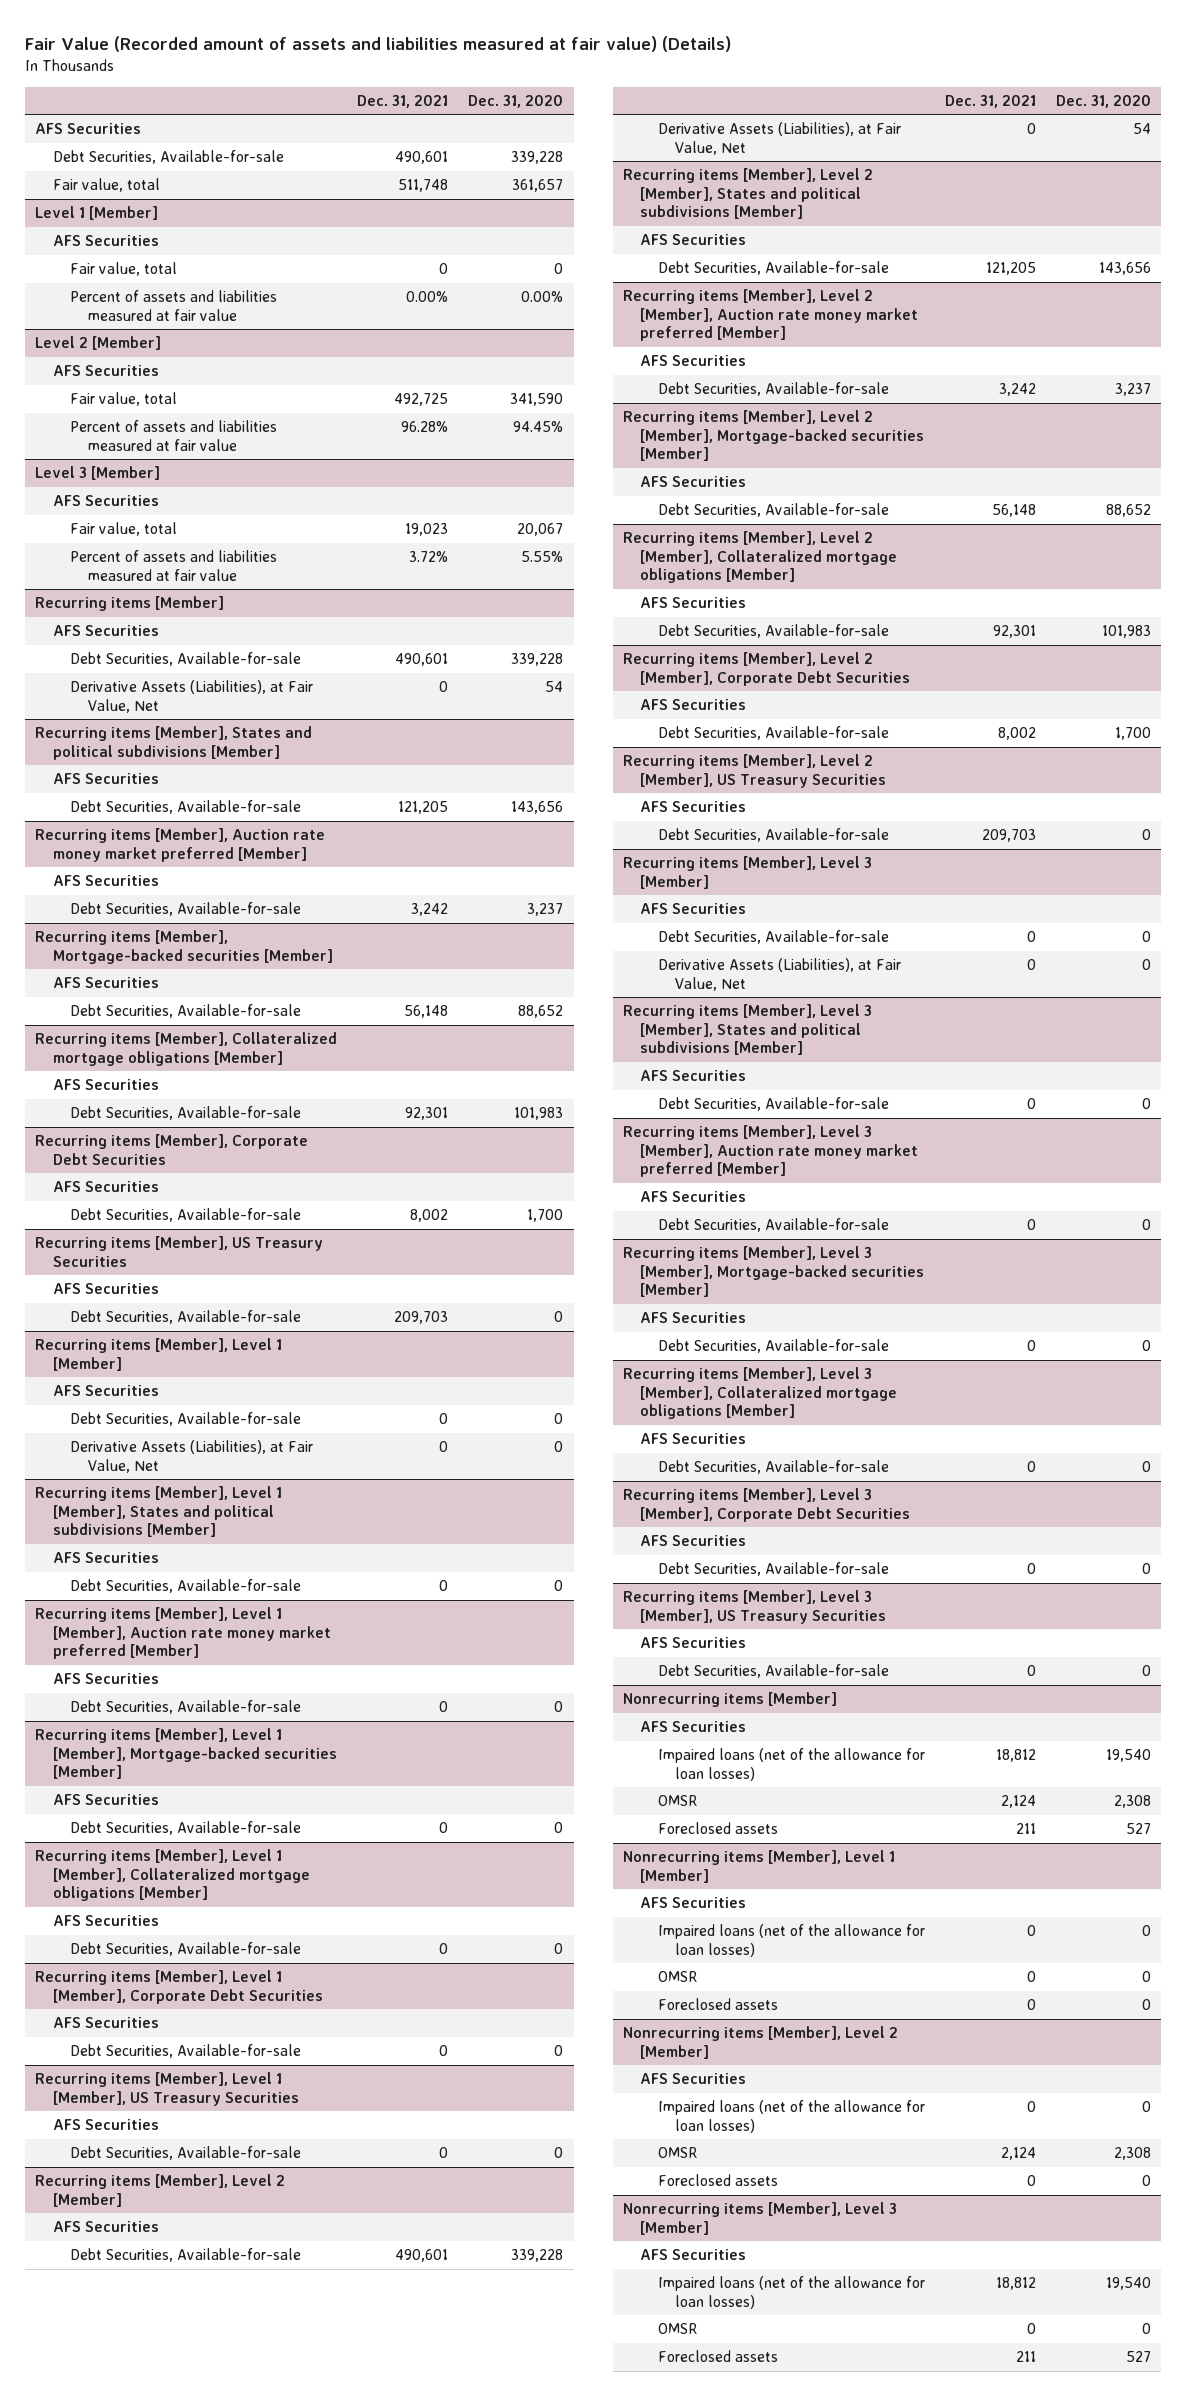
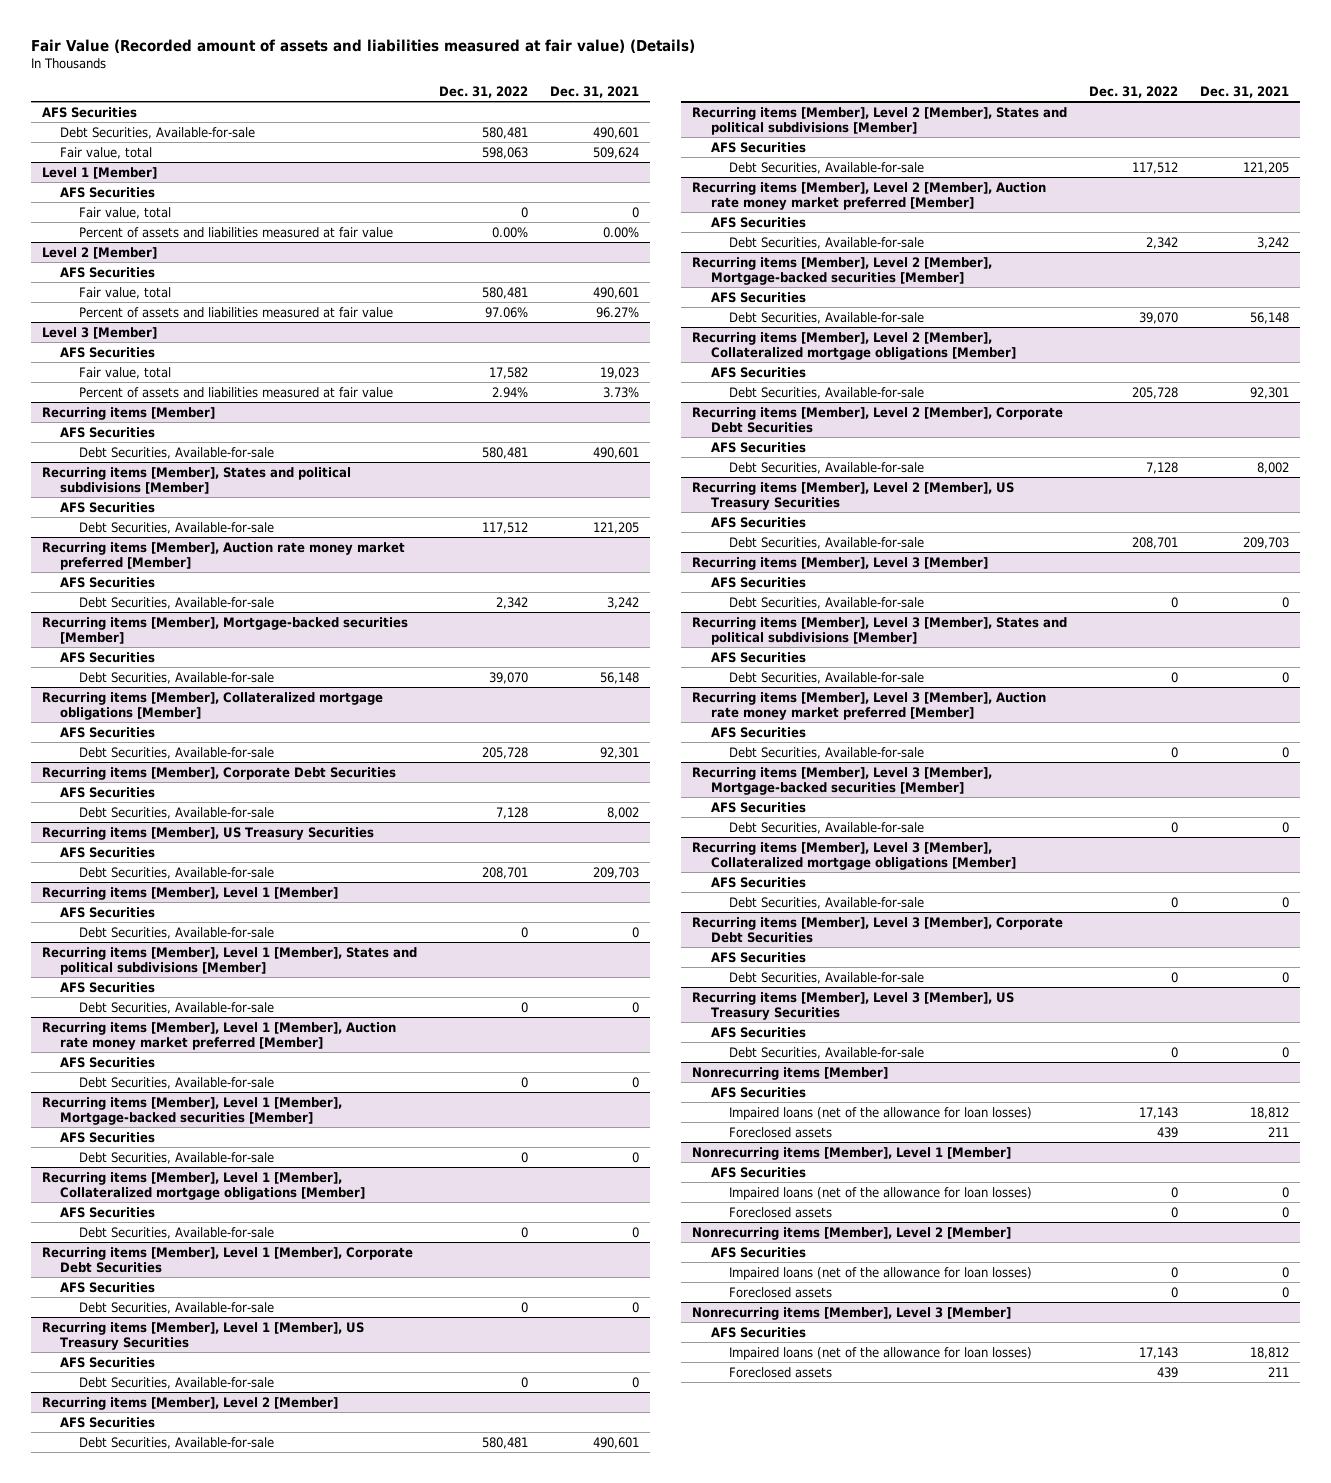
- | Dec. 31, 2021 | Dec. 31, 2020
+ | Dec. 31, 2022 | Dec. 31, 2021
- Fair value, total | 511,748 | 361,657
+ Fair value, total | 598,063 | 509,624
@ Level 2 [Member]
- Fair value, total | 492,725 | 341,590
- Percent of assets and liabilities measured at fair value | 96.28% | 94.45%
+ Fair value, total | 580,481 | 490,601
+ Percent of assets and liabilities measured at fair value | 97.06% | 96.27%
@ Level 3 [Member]
- Percent of assets and liabilities measured at fair value | 3.72% | 5.55%
+ Percent of assets and liabilities measured at fair value | 2.94% | 3.73%
@ Recurring items [Member]
- Derivative Assets (Liabilities), at Fair Value, Net | 0 | 54
@ Recurring items [Member], Level 1 [Member]
- Derivative Assets (Liabilities), at Fair Value, Net | 0 | 0
@ Recurring items [Member], Level 2 [Member]
- Derivative Assets (Liabilities), at Fair Value, Net | 0 | 54
@ Recurring items [Member], Level 3 [Member]
- Derivative Assets (Liabilities), at Fair Value, Net | 0 | 0
@ Nonrecurring items [Member]
- OMSR | 2,124 | 2,308
@ Nonrecurring items [Member], Level 1 [Member]
- OMSR | 0 | 0
@ Nonrecurring items [Member], Level 2 [Member]
- OMSR | 2,124 | 2,308
@ Nonrecurring items [Member], Level 3 [Member]
- OMSR | 0 | 0

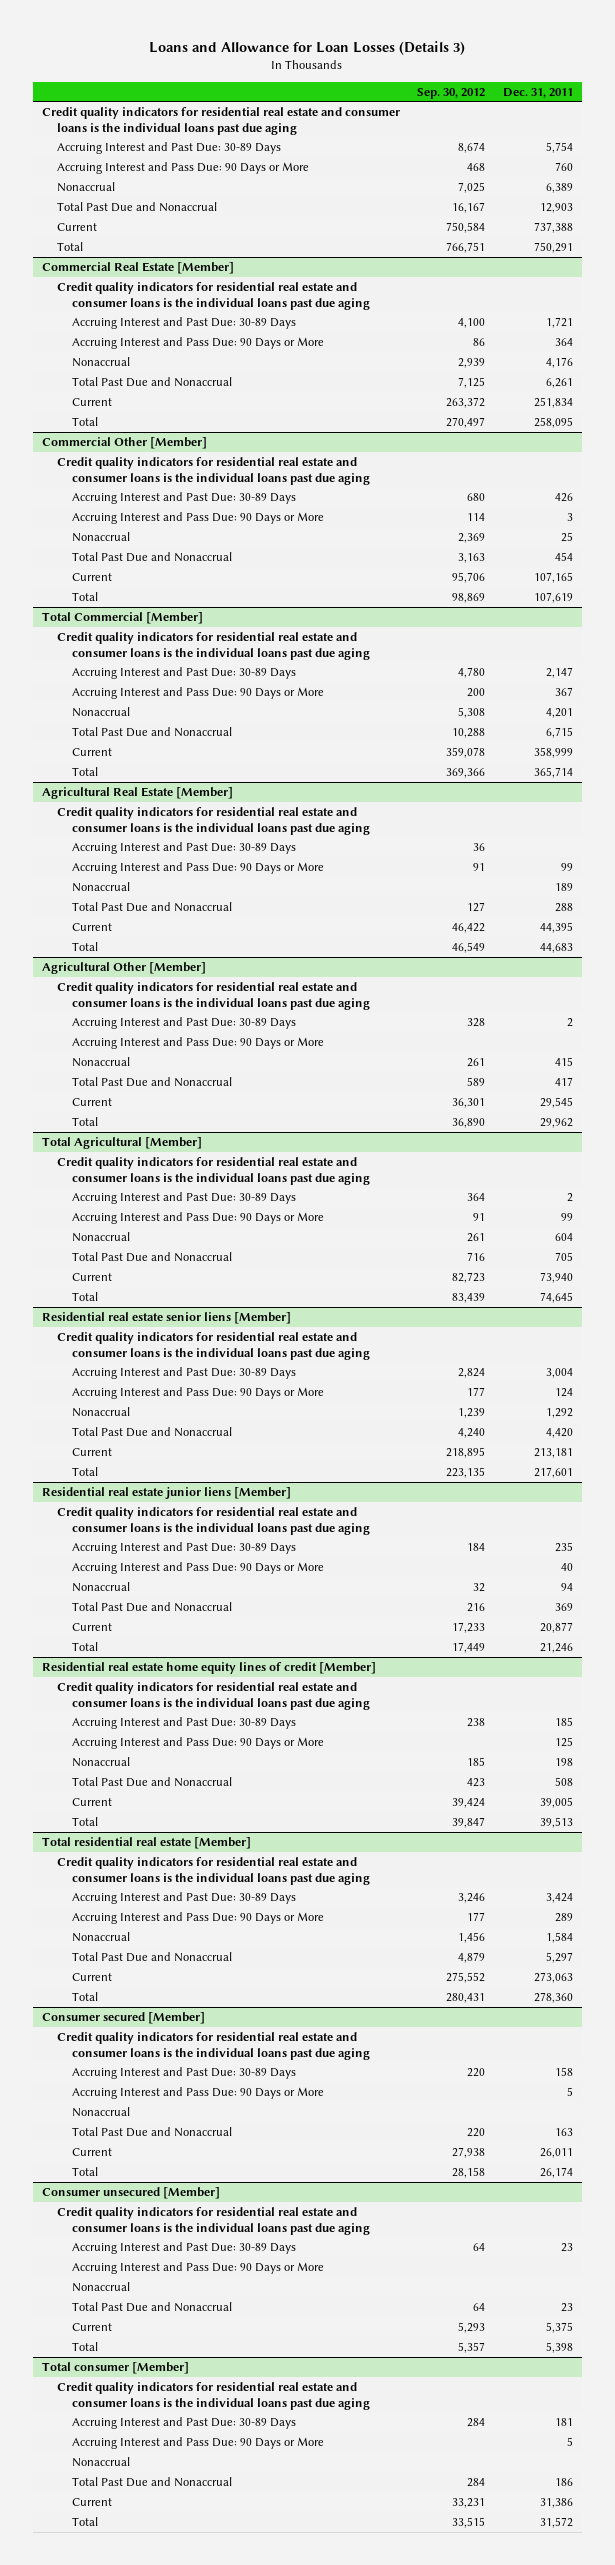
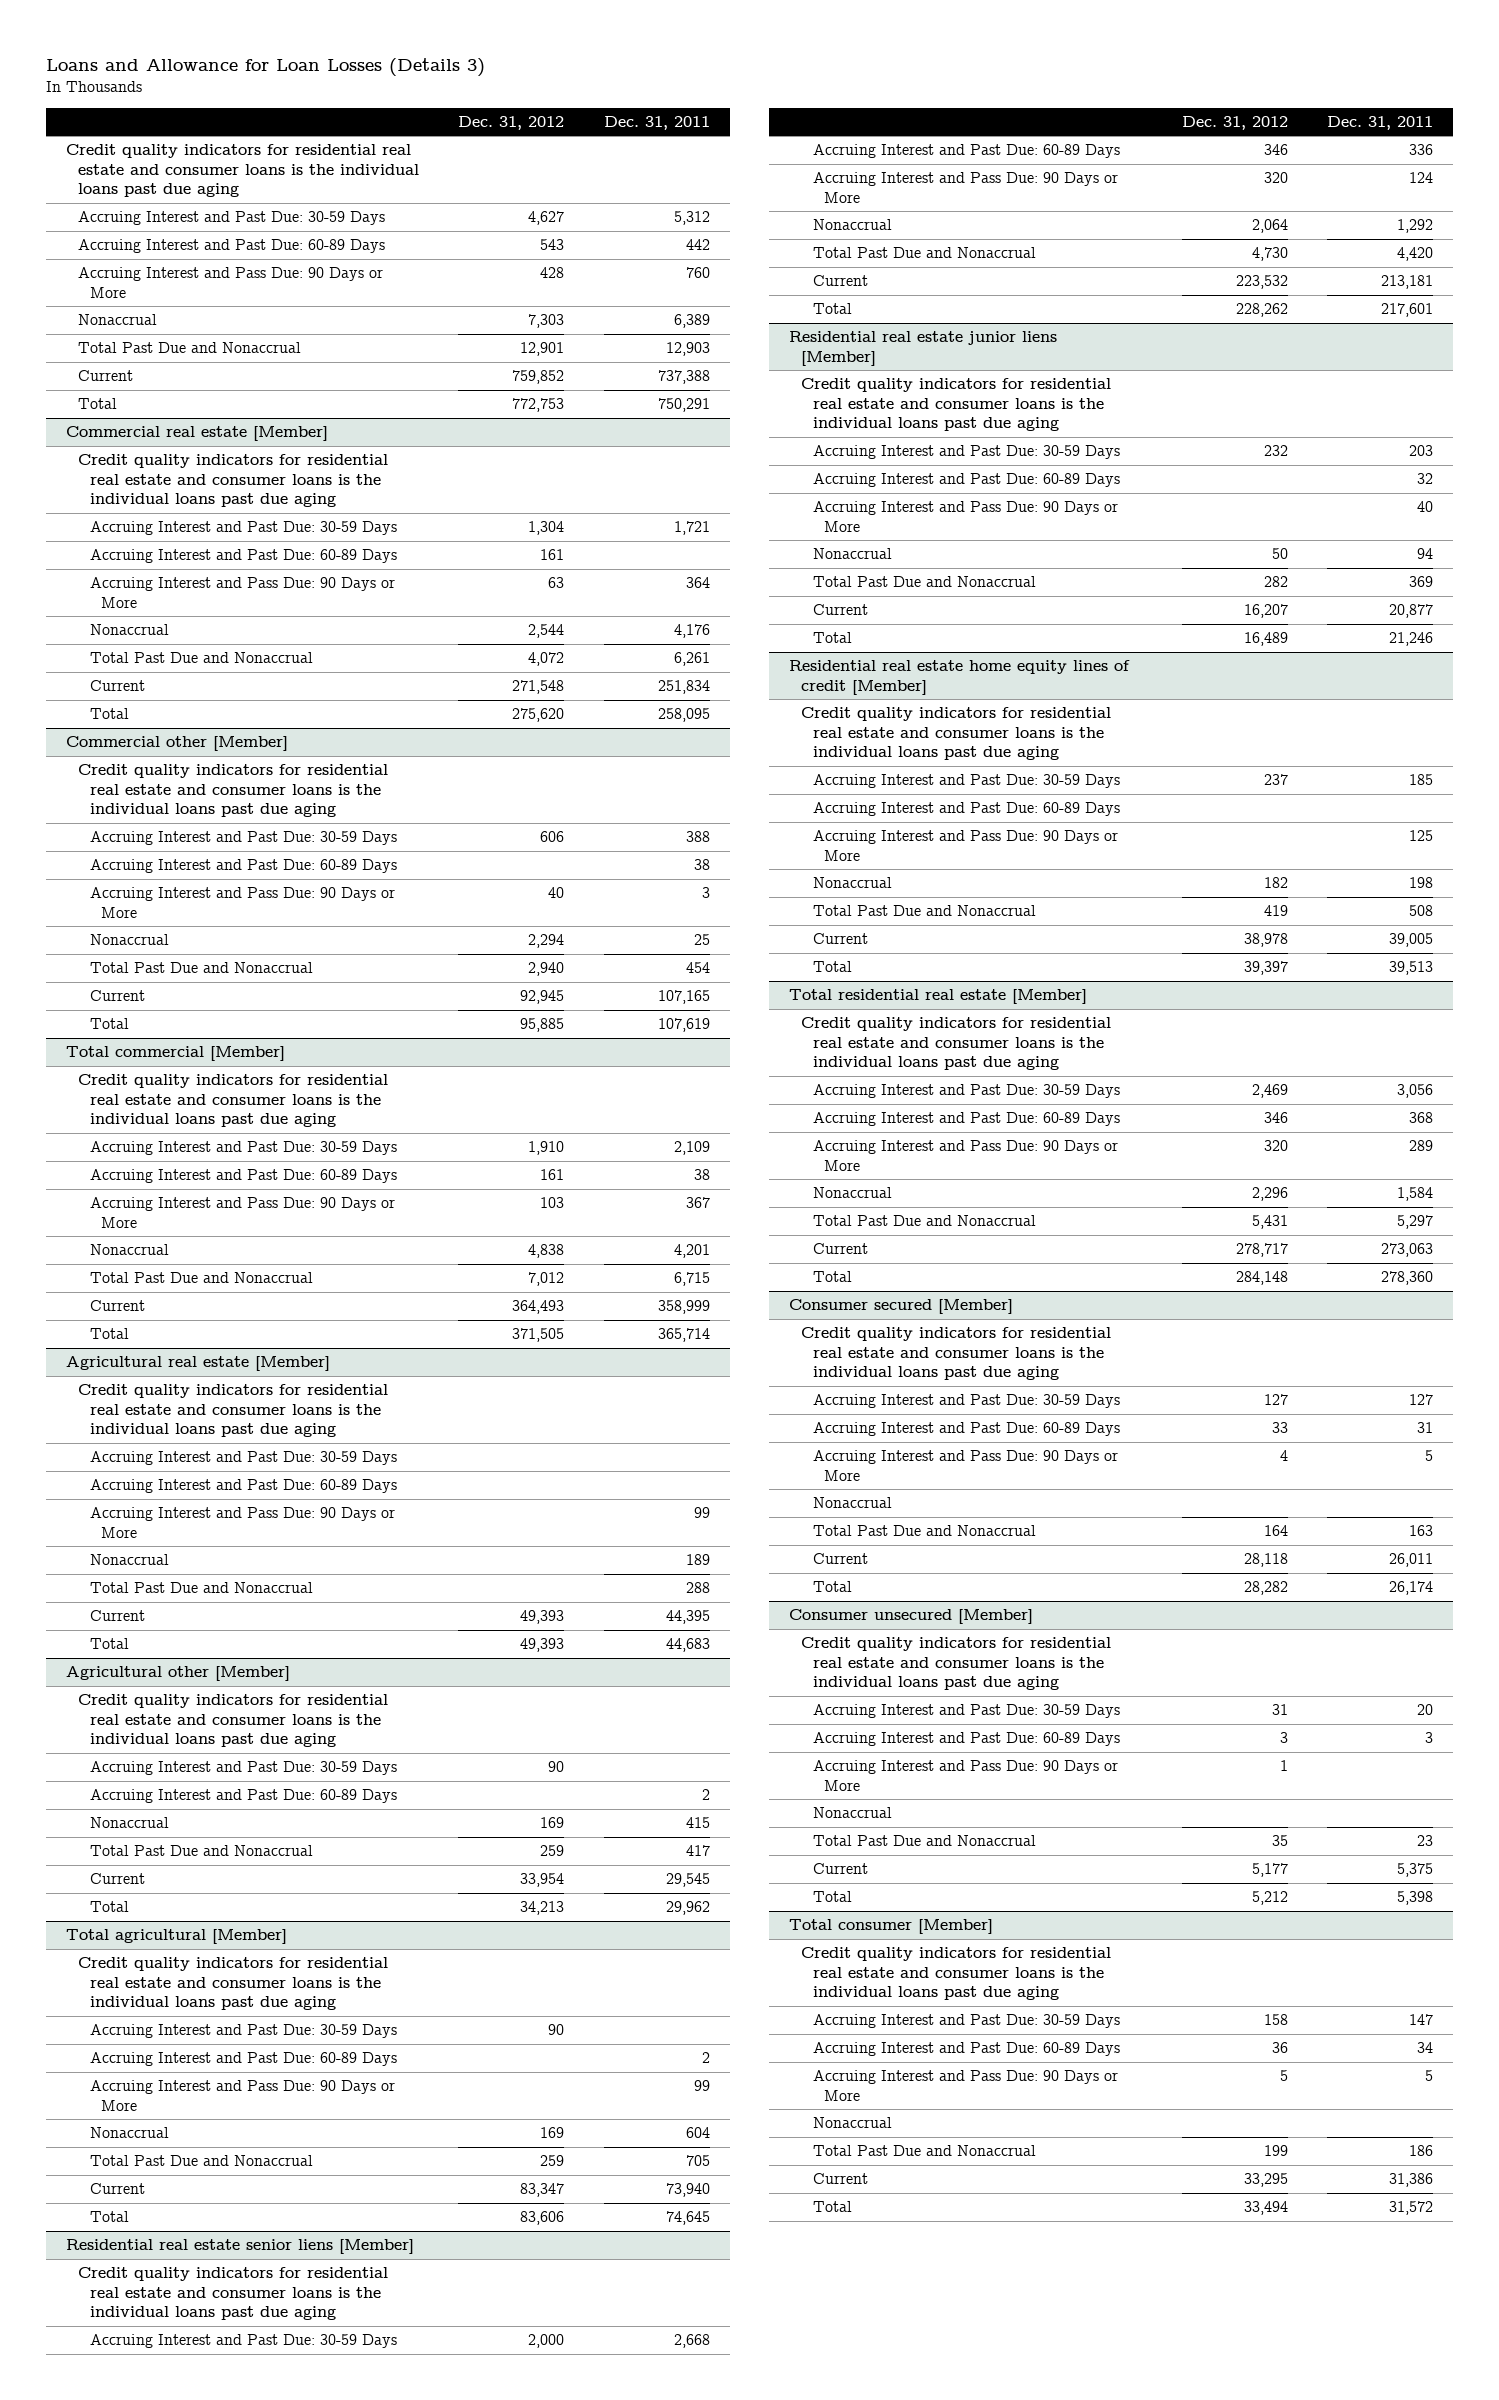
- | Sep. 30, 2012 | Dec. 31, 2011
+ | Dec. 31, 2012 | Dec. 31, 2011
- Accruing Interest and Past Due: 30-89 Days | 8,674 | 5,754
+ Accruing Interest and Past Due: 30-59 Days | 4,627 | 5,312
+ Accruing Interest and Past Due: 60-89 Days | 543 | 442
- Commercial Real Estate [Member]
+ Commercial real estate [Member]
- Accruing Interest and Past Due: 30-89 Days | 4,100 | 1,721
+ Accruing Interest and Past Due: 30-59 Days | 1,304 | 1,721
+ Accruing Interest and Past Due: 60-89 Days | 161 |
- Commercial Other [Member]
+ Commercial other [Member]
- Accruing Interest and Past Due: 30-89 Days | 680 | 426
+ Accruing Interest and Past Due: 30-59 Days | 606 | 388
+ Accruing Interest and Past Due: 60-89 Days | | 38
- Total Commercial [Member]
+ Total commercial [Member]
- Accruing Interest and Past Due: 30-89 Days | 4,780 | 2,147
+ Accruing Interest and Past Due: 30-59 Days | 1,910 | 2,109
+ Accruing Interest and Past Due: 60-89 Days | 161 | 38
- Agricultural Real Estate [Member]
+ Agricultural real estate [Member]
- Accruing Interest and Past Due: 30-89 Days | 36 |
+ Accruing Interest and Past Due: 30-59 Days
+ Accruing Interest and Past Due: 60-89 Days
- Agricultural Other [Member]
+ Agricultural other [Member]
- Accruing Interest and Past Due: 30-89 Days | 328 | 2
- Accruing Interest and Pass Due: 90 Days or More
+ Accruing Interest and Past Due: 30-59 Days | 90 |
+ Accruing Interest and Past Due: 60-89 Days | | 2
- Total Agricultural [Member]
+ Total agricultural [Member]
- Accruing Interest and Past Due: 30-89 Days | 364 | 2
+ Accruing Interest and Past Due: 30-59 Days | 90 |
+ Accruing Interest and Past Due: 60-89 Days | | 2
@ Residential real estate senior liens [Member]
- Accruing Interest and Past Due: 30-89 Days | 2,824 | 3,004
+ Accruing Interest and Past Due: 30-59 Days | 2,000 | 2,668
+ Accruing Interest and Past Due: 60-89 Days | 346 | 336
@ Residential real estate junior liens [Member]
- Accruing Interest and Past Due: 30-89 Days | 184 | 235
+ Accruing Interest and Past Due: 30-59 Days | 232 | 203
+ Accruing Interest and Past Due: 60-89 Days | | 32
@ Residential real estate home equity lines of credit [Member]
- Accruing Interest and Past Due: 30-89 Days | 238 | 185
+ Accruing Interest and Past Due: 30-59 Days | 237 | 185
+ Accruing Interest and Past Due: 60-89 Days
@ Total residential real estate [Member]
- Accruing Interest and Past Due: 30-89 Days | 3,246 | 3,424
+ Accruing Interest and Past Due: 30-59 Days | 2,469 | 3,056
+ Accruing Interest and Past Due: 60-89 Days | 346 | 368
@ Consumer secured [Member]
- Accruing Interest and Past Due: 30-89 Days | 220 | 158
+ Accruing Interest and Past Due: 30-59 Days | 127 | 127
+ Accruing Interest and Past Due: 60-89 Days | 33 | 31
@ Consumer unsecured [Member]
- Accruing Interest and Past Due: 30-89 Days | 64 | 23
+ Accruing Interest and Past Due: 30-59 Days | 31 | 20
+ Accruing Interest and Past Due: 60-89 Days | 3 | 3
@ Total consumer [Member]
- Accruing Interest and Past Due: 30-89 Days | 284 | 181
+ Accruing Interest and Past Due: 30-59 Days | 158 | 147
+ Accruing Interest and Past Due: 60-89 Days | 36 | 34

